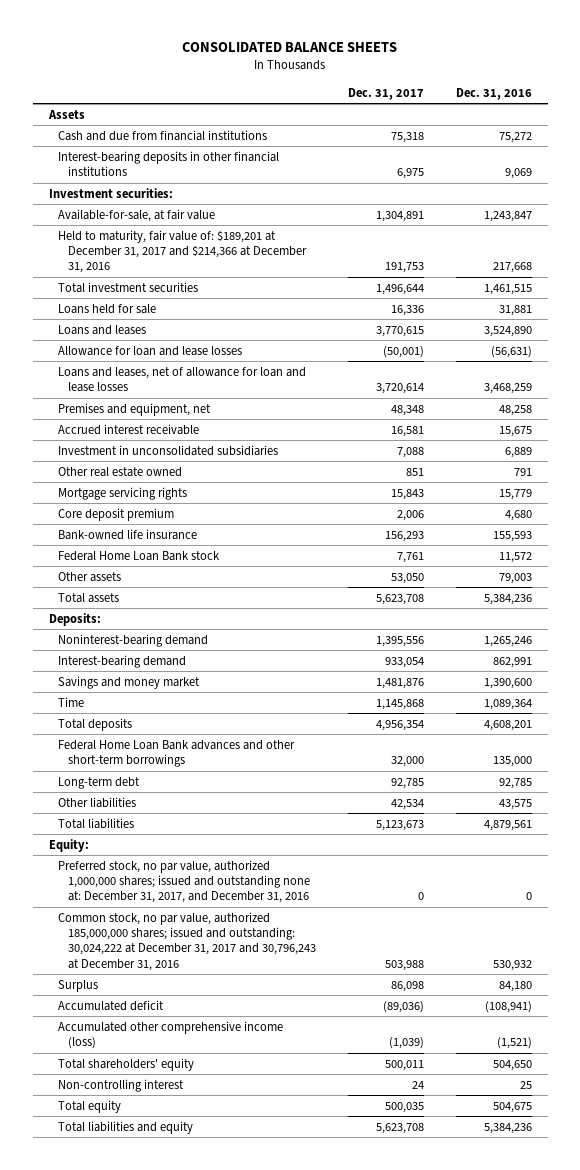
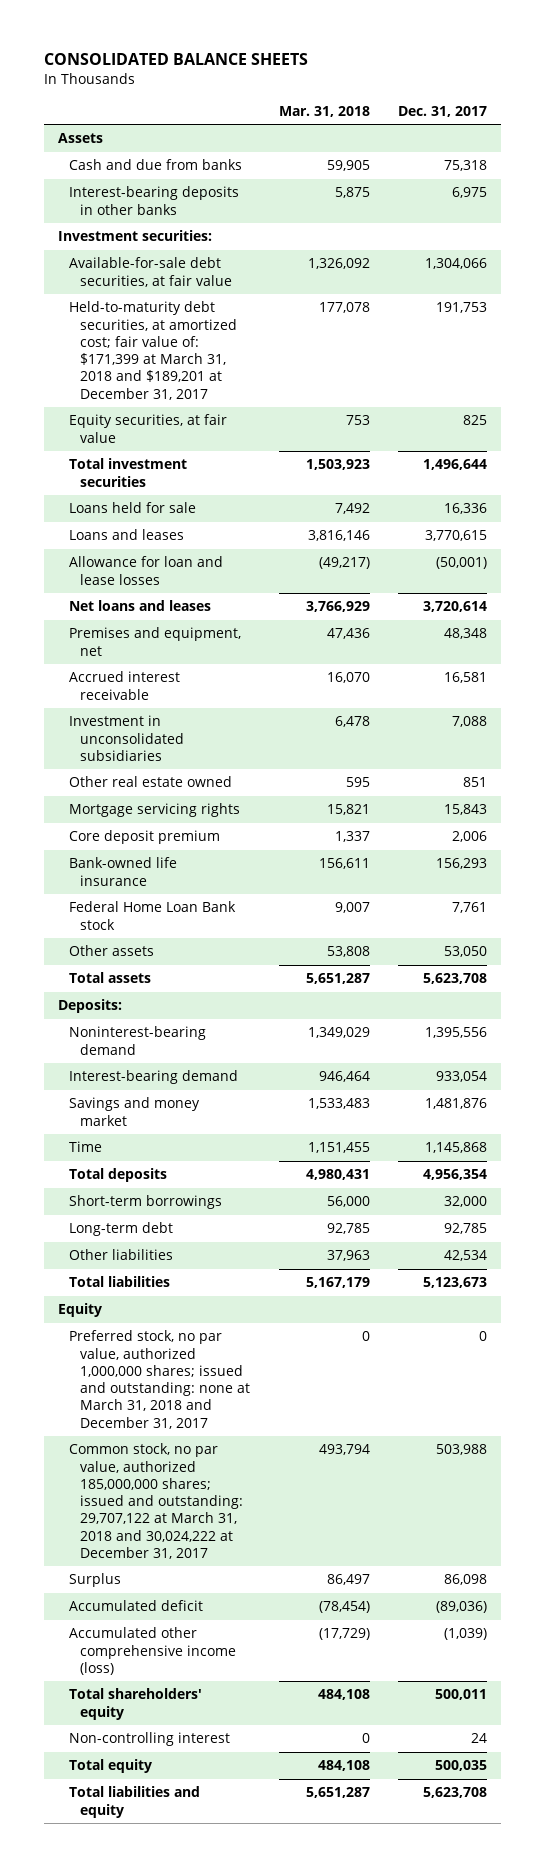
- | Dec. 31, 2017 | Dec. 31, 2016
+ | Mar. 31, 2018 | Dec. 31, 2017
- Cash and due from financial institutions | 75,318 | 75,272
- Interest-bearing deposits in other financial institutions | 6,975 | 9,069
+ Cash and due from banks | 59,905 | 75,318
+ Interest-bearing deposits in other banks | 5,875 | 6,975
- Available-for-sale, at fair value | 1,304,891 | 1,243,847
- Held to maturity, fair value of: $189,201 at December 31, 2017 and $214,366 at December 31, 2016 | 191,753 | 217,668
+ Available-for-sale debt securities, at fair value | 1,326,092 | 1,304,066
+ Held-to-maturity debt securities, at amortized cost; fair value of: $171,399 at March 31, 2018 and $189,201 at December 31, 2017 | 177,078 | 191,753
+ Equity securities, at fair value | 753 | 825
- Loans and leases, net of allowance for loan and lease losses | 3,720,614 | 3,468,259
+ Net loans and leases | 3,766,929 | 3,720,614
- Federal Home Loan Bank advances and other short-term borrowings | 32,000 | 135,000
+ Short-term borrowings | 56,000 | 32,000
- Equity:
- Preferred stock, no par value, authorized 1,000,000 shares; issued and outstanding none at: December 31, 2017, and December 31, 2016 | 0 | 0
- Common stock, no par value, authorized 185,000,000 shares; issued and outstanding: 30,024,222 at December 31, 2017 and 30,796,243 at December 31, 2016 | 503,988 | 530,932
+ Equity
+ Preferred stock, no par value, authorized 1,000,000 shares; issued and outstanding: none at March 31, 2018 and December 31, 2017 | 0 | 0
+ Common stock, no par value, authorized 185,000,000 shares; issued and outstanding: 29,707,122 at March 31, 2018 and 30,024,222 at December 31, 2017 | 493,794 | 503,988

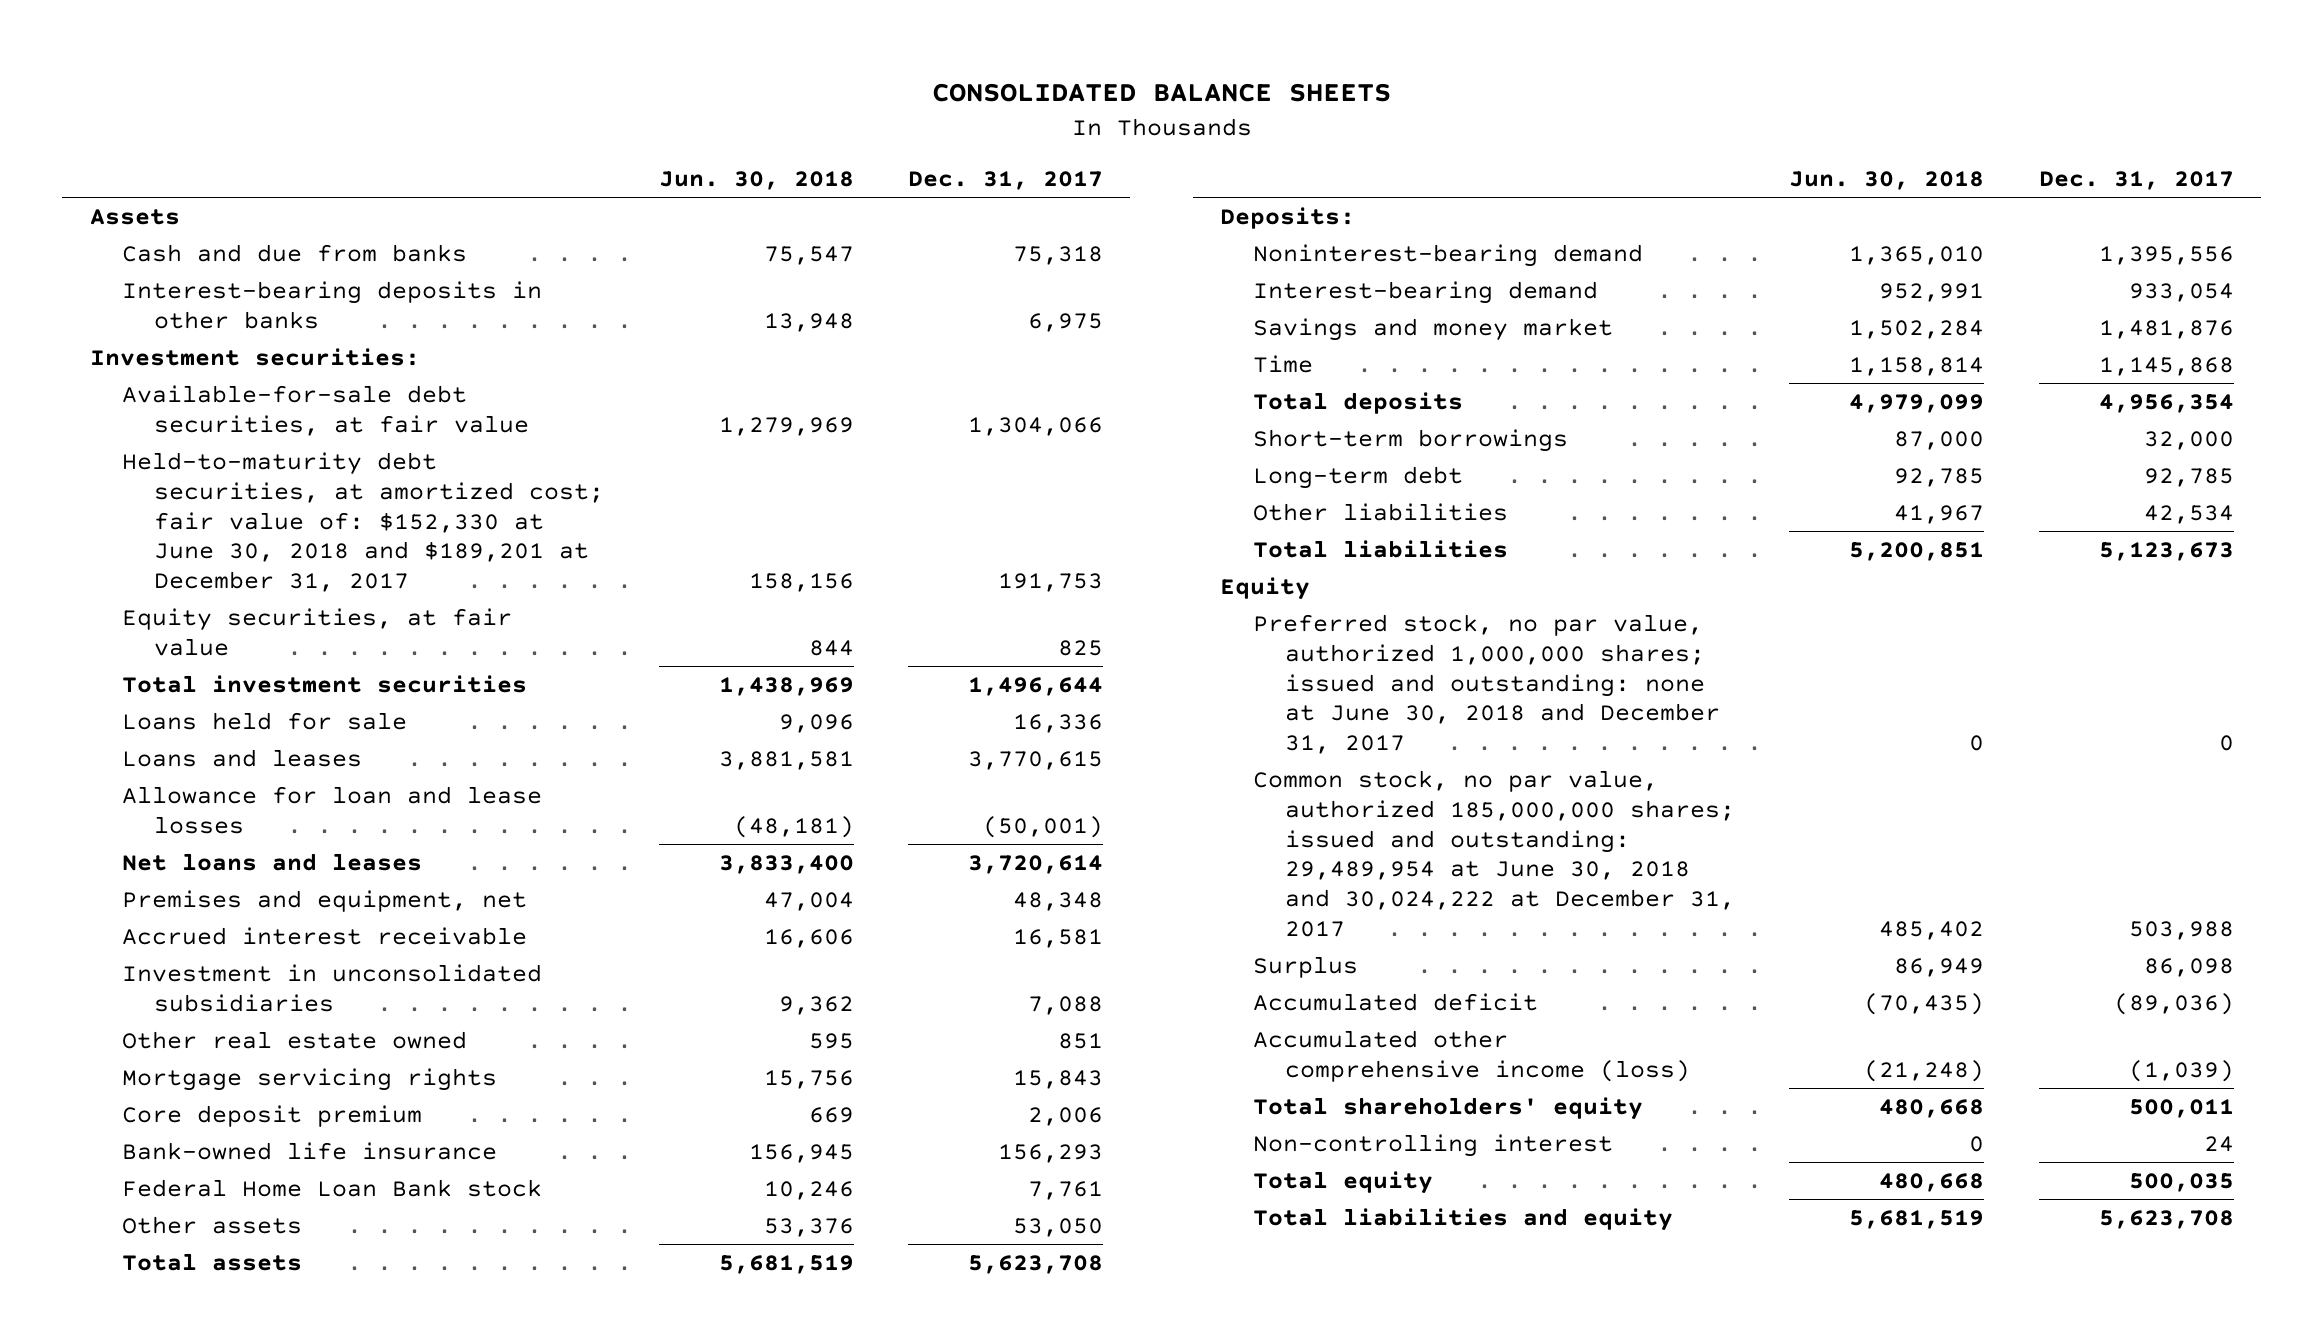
- | Mar. 31, 2018 | Dec. 31, 2017
+ | Jun. 30, 2018 | Dec. 31, 2017
- Held-to-maturity debt securities, at amortized cost; fair value of: $171,399 at March 31, 2018 and $189,201 at December 31, 2017 | 177,078 | 191,753
+ Held-to-maturity debt securities, at amortized cost; fair value of: $152,330 at June 30, 2018 and $189,201 at December 31, 2017 | 158,156 | 191,753
- Preferred stock, no par value, authorized 1,000,000 shares; issued and outstanding: none at March 31, 2018 and December 31, 2017 | 0 | 0
- Common stock, no par value, authorized 185,000,000 shares; issued and outstanding: 29,707,122 at March 31, 2018 and 30,024,222 at December 31, 2017 | 493,794 | 503,988
+ Preferred stock, no par value, authorized 1,000,000 shares; issued and outstanding: none at June 30, 2018 and December 31, 2017 | 0 | 0
+ Common stock, no par value, authorized 185,000,000 shares; issued and outstanding: 29,489,954 at June 30, 2018 and 30,024,222 at December 31, 2017 | 485,402 | 503,988

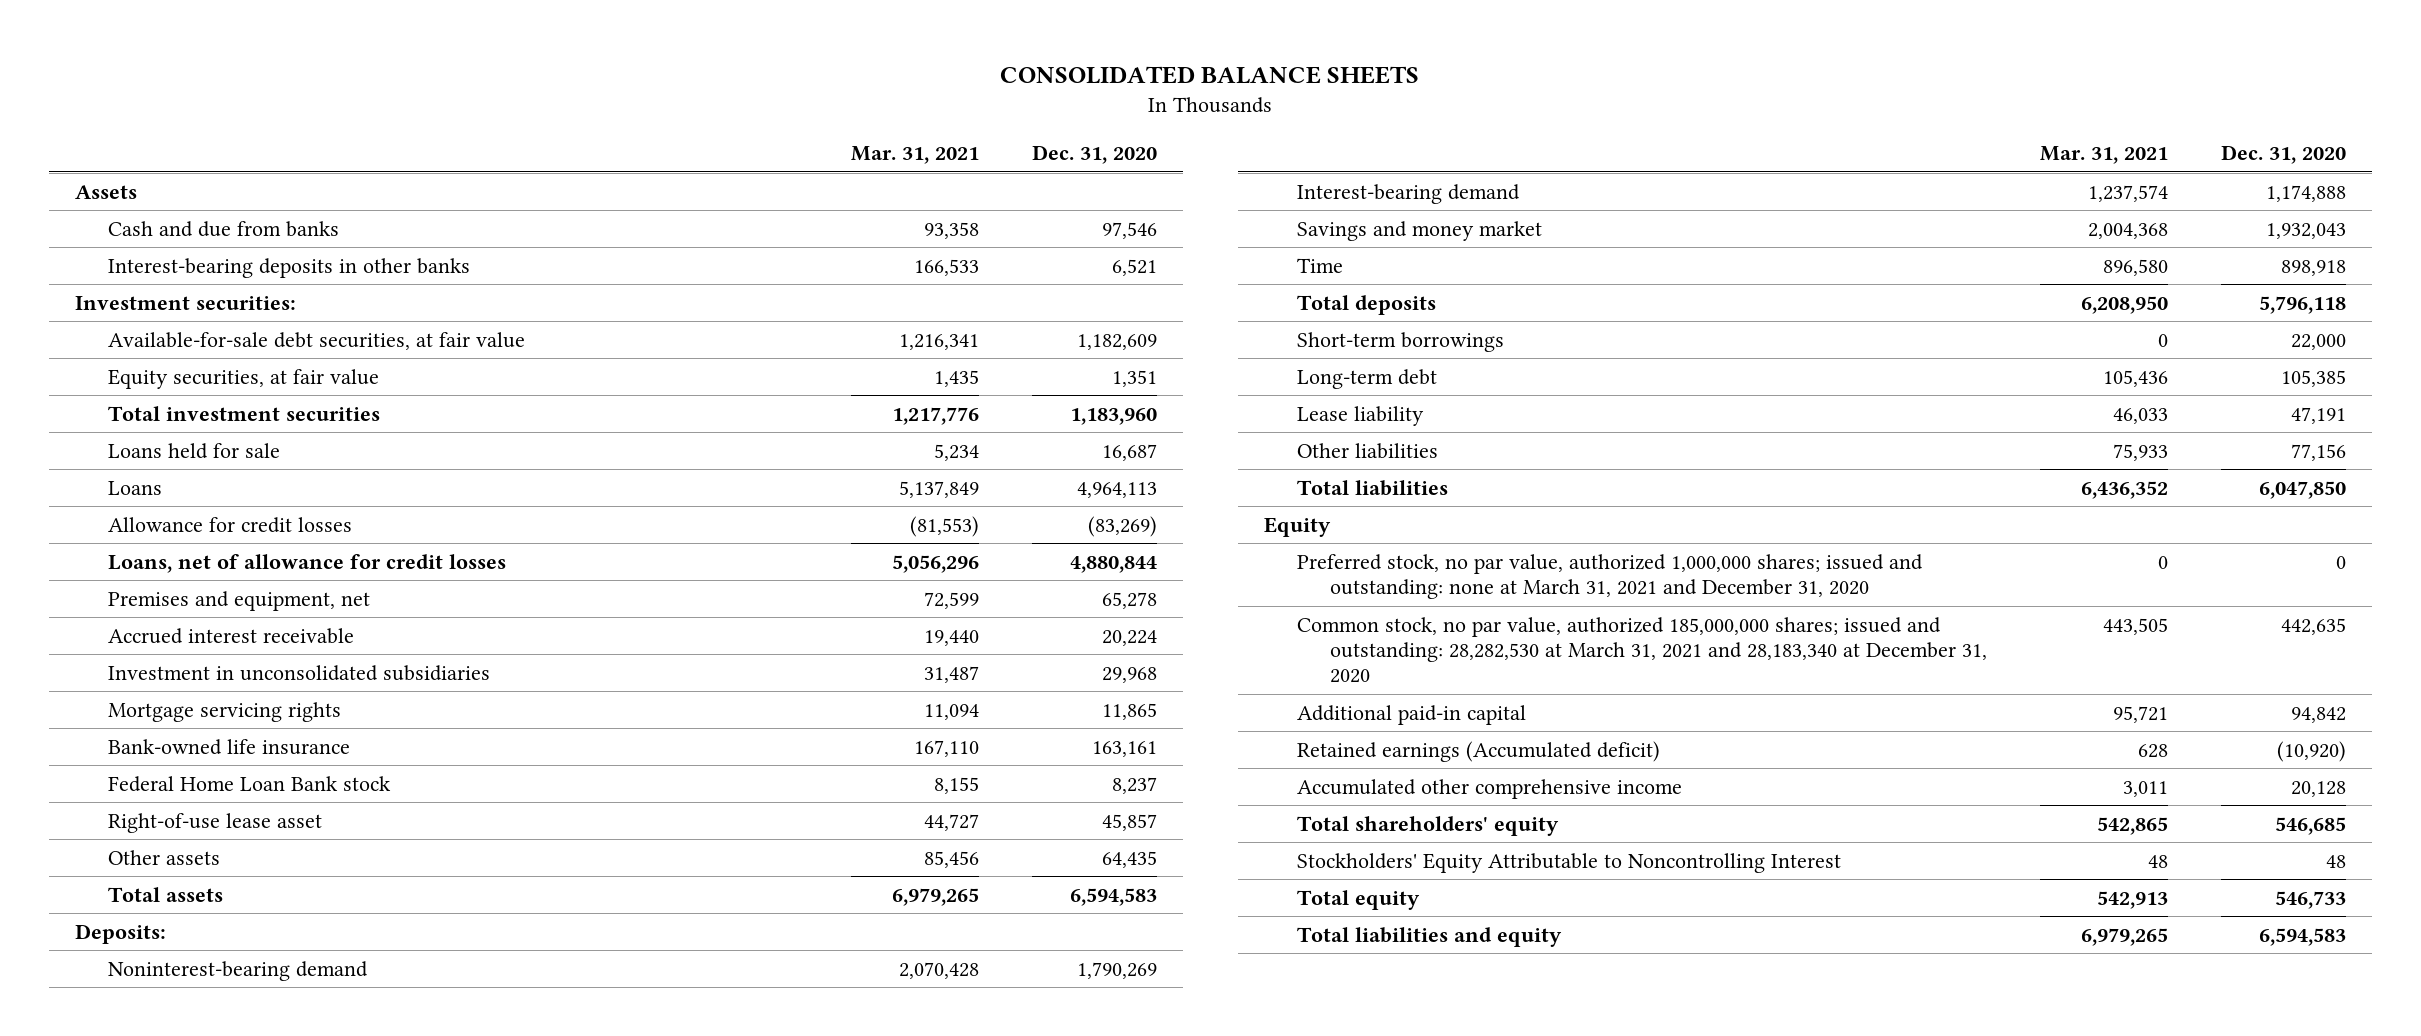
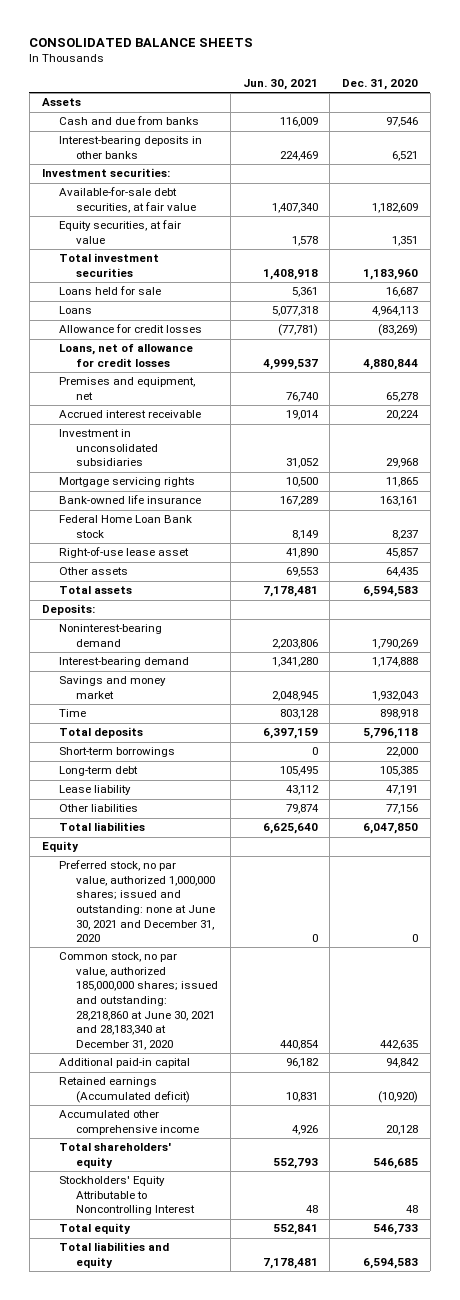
- | Mar. 31, 2021 | Dec. 31, 2020
+ | Jun. 30, 2021 | Dec. 31, 2020
- Preferred stock, no par value, authorized 1,000,000 shares; issued and outstanding: none at March 31, 2021 and December 31, 2020 | 0 | 0
- Common stock, no par value, authorized 185,000,000 shares; issued and outstanding: 28,282,530 at March 31, 2021 and 28,183,340 at December 31, 2020 | 443,505 | 442,635
+ Preferred stock, no par value, authorized 1,000,000 shares; issued and outstanding: none at June 30, 2021 and December 31, 2020 | 0 | 0
+ Common stock, no par value, authorized 185,000,000 shares; issued and outstanding: 28,218,860 at June 30, 2021 and 28,183,340 at December 31, 2020 | 440,854 | 442,635

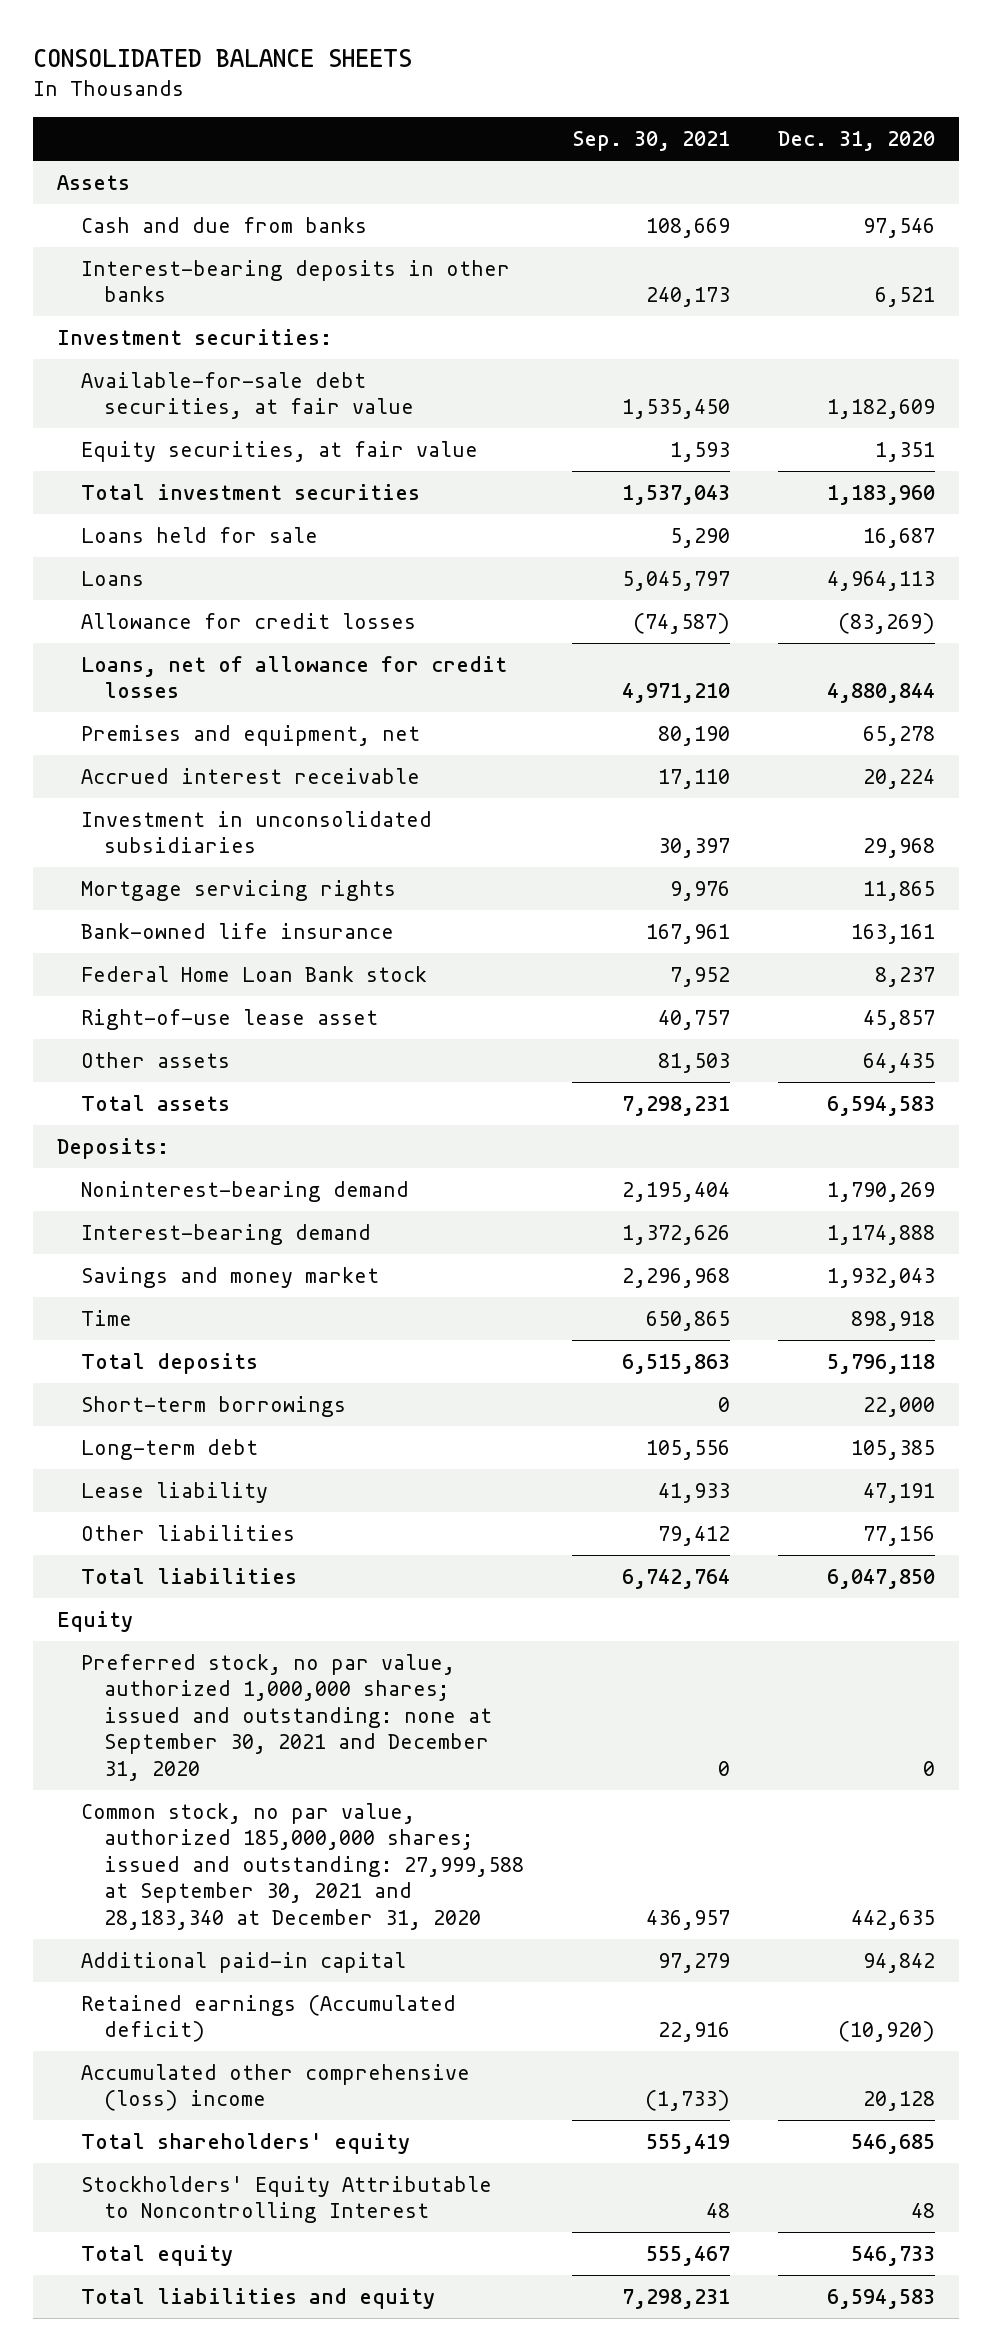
- | Jun. 30, 2021 | Dec. 31, 2020
+ | Sep. 30, 2021 | Dec. 31, 2020
- Preferred stock, no par value, authorized 1,000,000 shares; issued and outstanding: none at June 30, 2021 and December 31, 2020 | 0 | 0
- Common stock, no par value, authorized 185,000,000 shares; issued and outstanding: 28,218,860 at June 30, 2021 and 28,183,340 at December 31, 2020 | 440,854 | 442,635
+ Preferred stock, no par value, authorized 1,000,000 shares; issued and outstanding: none at September 30, 2021 and December 31, 2020 | 0 | 0
+ Common stock, no par value, authorized 185,000,000 shares; issued and outstanding: 27,999,588 at September 30, 2021 and 28,183,340 at December 31, 2020 | 436,957 | 442,635
- Accumulated other comprehensive income | 4,926 | 20,128
+ Accumulated other comprehensive (loss) income | (1,733) | 20,128

